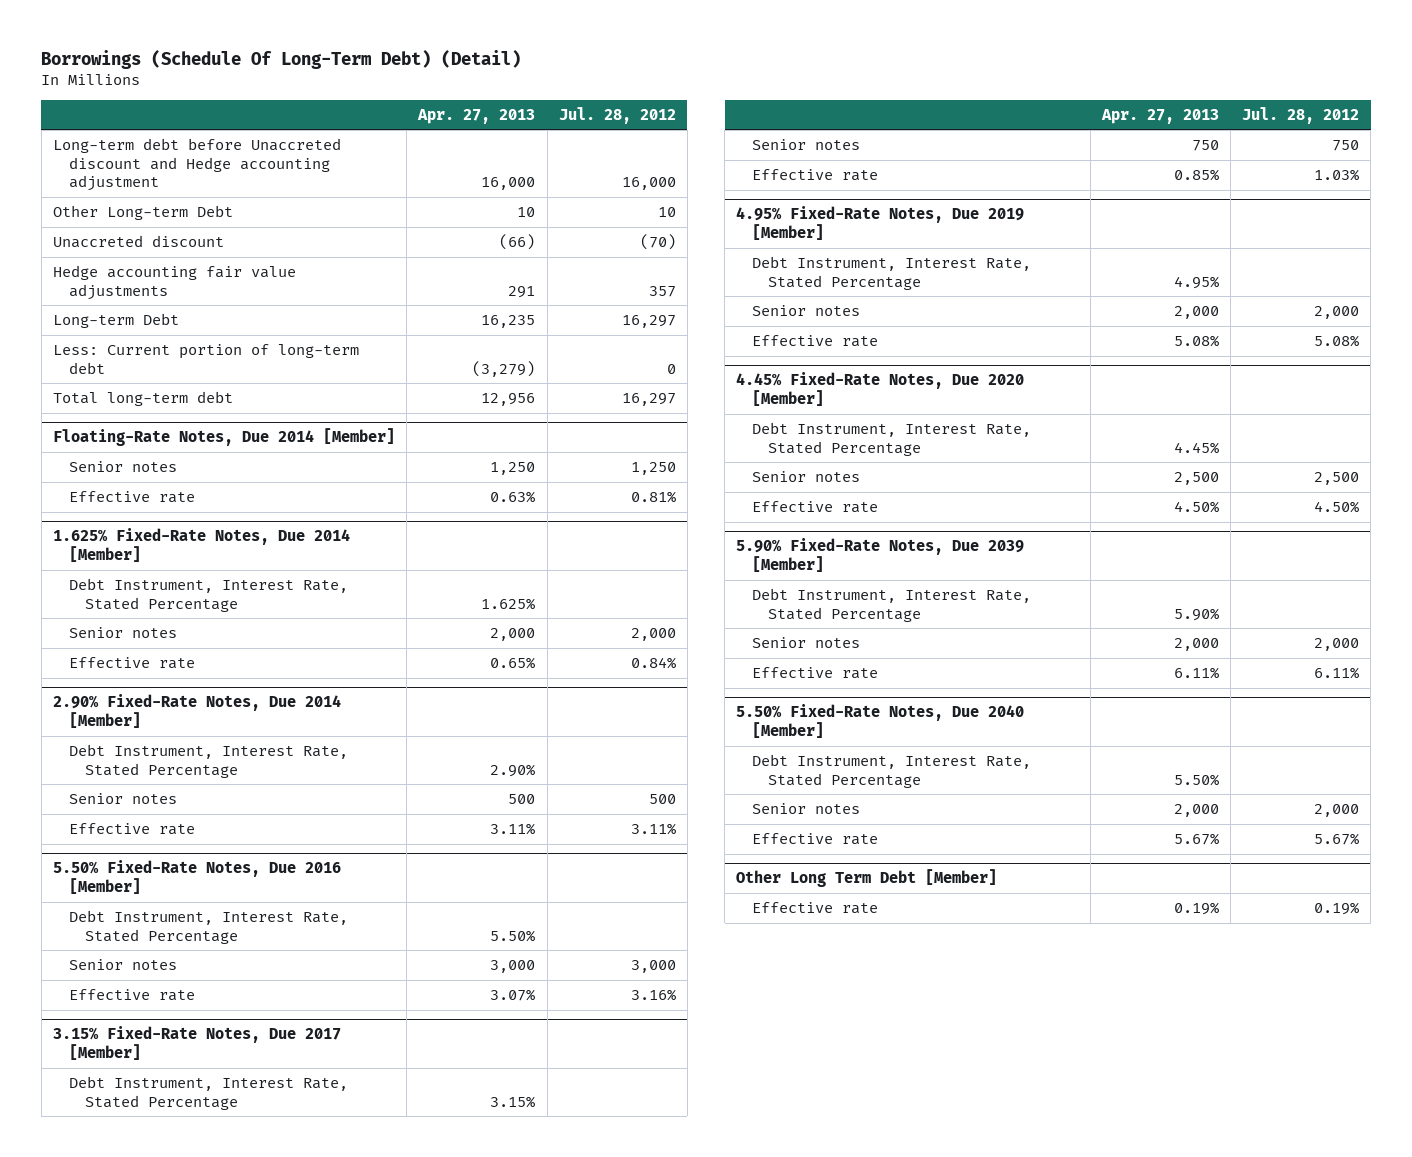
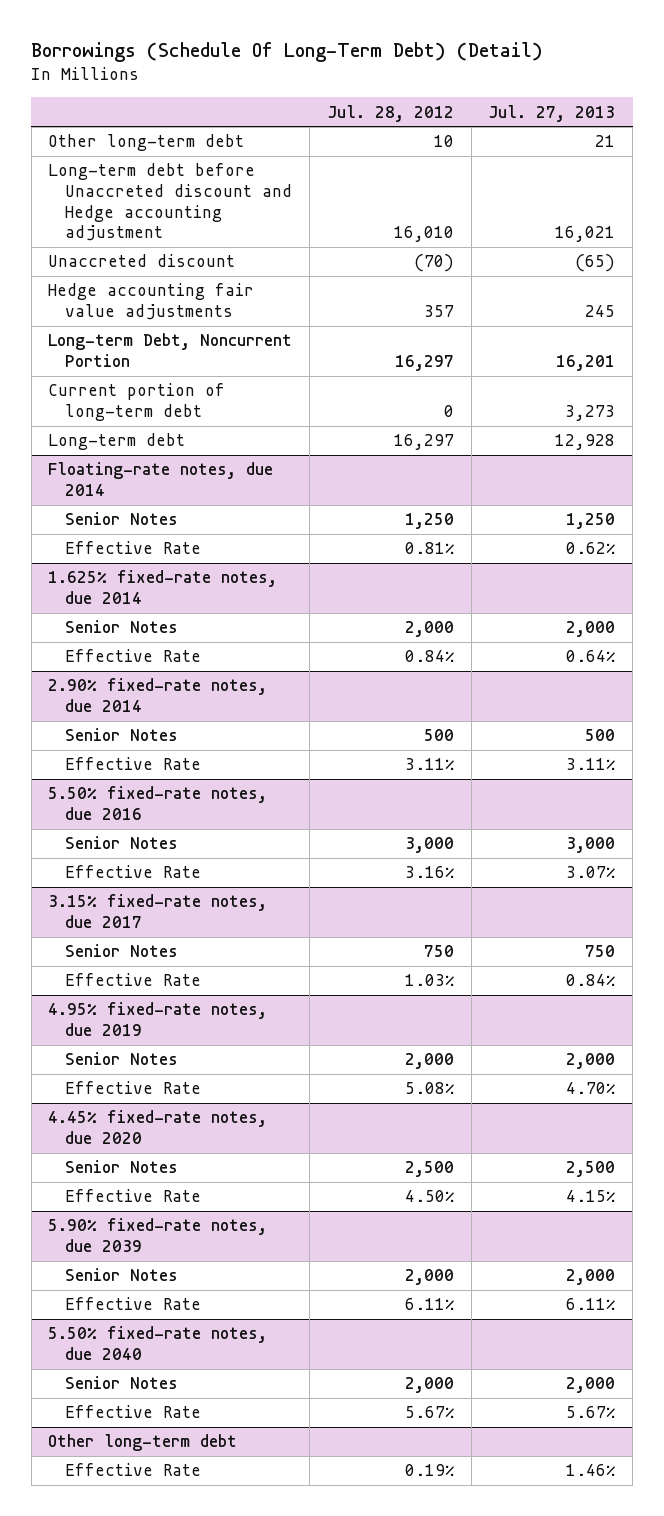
- | Apr. 27, 2013 | Jul. 28, 2012
+ | Jul. 28, 2012 | Jul. 27, 2013
- Long-term debt before Unaccreted discount and Hedge accounting adjustment | 16,000 | 16,000
- Other Long-term Debt | 10 | 10
+ Other long-term debt | 10 | 21
+ Long-term debt before Unaccreted discount and Hedge accounting adjustment | 16,010 | 16,021
- Long-term Debt | 16,235 | 16,297
- Less: Current portion of long-term debt | (3,279) | 0
- Total long-term debt | 12,956 | 16,297
- Floating-Rate Notes, Due 2014 [Member]
- Senior notes | 1,250 | 1,250
- Effective rate | 0.63% | 0.81%
- 1.625% Fixed-Rate Notes, Due 2014 [Member]
- Debt Instrument, Interest Rate, Stated Percentage | 1.625% |
- Senior notes | 2,000 | 2,000
- Effective rate | 0.65% | 0.84%
- 2.90% Fixed-Rate Notes, Due 2014 [Member]
- Debt Instrument, Interest Rate, Stated Percentage | 2.90% |
- Senior notes | 500 | 500
- Effective rate | 3.11% | 3.11%
- 5.50% Fixed-Rate Notes, Due 2016 [Member]
- Debt Instrument, Interest Rate, Stated Percentage | 5.50% |
- Senior notes | 3,000 | 3,000
- Effective rate | 3.07% | 3.16%
- 3.15% Fixed-Rate Notes, Due 2017 [Member]
- Debt Instrument, Interest Rate, Stated Percentage | 3.15% |
- Senior notes | 750 | 750
- Effective rate | 0.85% | 1.03%
- 4.95% Fixed-Rate Notes, Due 2019 [Member]
- Debt Instrument, Interest Rate, Stated Percentage | 4.95% |
- Senior notes | 2,000 | 2,000
- Effective rate | 5.08% | 5.08%
- 4.45% Fixed-Rate Notes, Due 2020 [Member]
- Debt Instrument, Interest Rate, Stated Percentage | 4.45% |
- Senior notes | 2,500 | 2,500
- Effective rate | 4.50% | 4.50%
- 5.90% Fixed-Rate Notes, Due 2039 [Member]
- Debt Instrument, Interest Rate, Stated Percentage | 5.90% |
- Senior notes | 2,000 | 2,000
- Effective rate | 6.11% | 6.11%
- 5.50% Fixed-Rate Notes, Due 2040 [Member]
- Debt Instrument, Interest Rate, Stated Percentage | 5.50% |
- Senior notes | 2,000 | 2,000
- Effective rate | 5.67% | 5.67%
- Other Long Term Debt [Member]
- Effective rate | 0.19% | 0.19%
+ Long-term Debt, Noncurrent Portion | 16,297 | 16,201
+ Current portion of long-term debt | 0 | 3,273
+ Long-term debt | 16,297 | 12,928
+ Floating-rate notes, due 2014
+ Senior Notes | 1,250 | 1,250
+ Effective Rate | 0.81% | 0.62%
+ 1.625% fixed-rate notes, due 2014
+ Senior Notes | 2,000 | 2,000
+ Effective Rate | 0.84% | 0.64%
+ 2.90% fixed-rate notes, due 2014
+ Senior Notes | 500 | 500
+ Effective Rate | 3.11% | 3.11%
+ 5.50% fixed-rate notes, due 2016
+ Senior Notes | 3,000 | 3,000
+ Effective Rate | 3.16% | 3.07%
+ 3.15% fixed-rate notes, due 2017
+ Senior Notes | 750 | 750
+ Effective Rate | 1.03% | 0.84%
+ 4.95% fixed-rate notes, due 2019
+ Senior Notes | 2,000 | 2,000
+ Effective Rate | 5.08% | 4.70%
+ 4.45% fixed-rate notes, due 2020
+ Senior Notes | 2,500 | 2,500
+ Effective Rate | 4.50% | 4.15%
+ 5.90% fixed-rate notes, due 2039
+ Senior Notes | 2,000 | 2,000
+ Effective Rate | 6.11% | 6.11%
+ 5.50% fixed-rate notes, due 2040
+ Senior Notes | 2,000 | 2,000
+ Effective Rate | 5.67% | 5.67%
+ Other long-term debt
+ Effective Rate | 0.19% | 1.46%

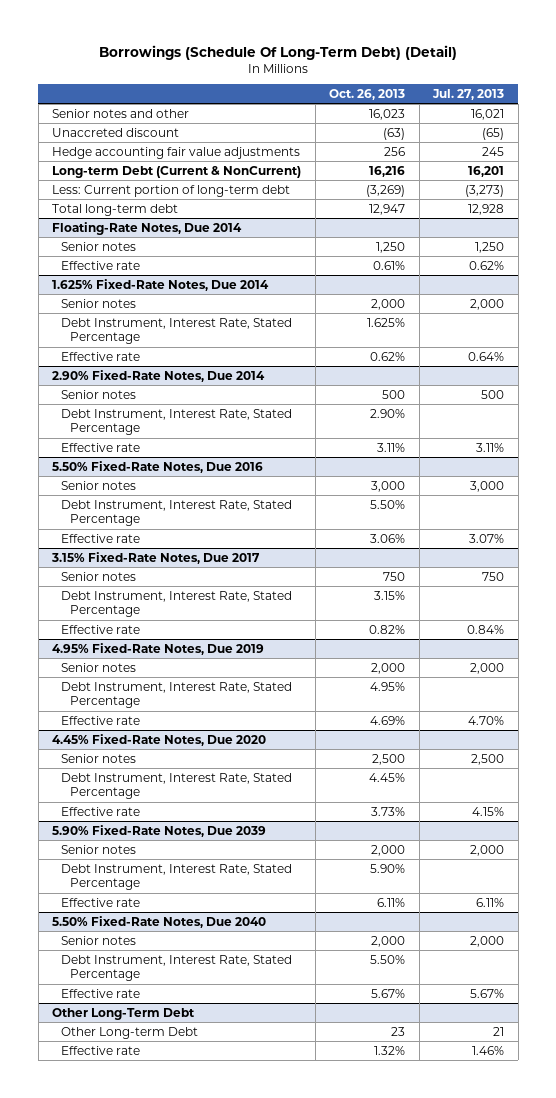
- | Jul. 28, 2012 | Jul. 27, 2013
+ | Oct. 26, 2013 | Jul. 27, 2013
- Other long-term debt | 10 | 21
- Long-term debt before Unaccreted discount and Hedge accounting adjustment | 16,010 | 16,021
+ Senior notes and other | 16,023 | 16,021
- Long-term Debt, Noncurrent Portion | 16,297 | 16,201
- Current portion of long-term debt | 0 | 3,273
- Long-term debt | 16,297 | 12,928
- Floating-rate notes, due 2014
- Senior Notes | 1,250 | 1,250
- Effective Rate | 0.81% | 0.62%
- 1.625% fixed-rate notes, due 2014
- Senior Notes | 2,000 | 2,000
- Effective Rate | 0.84% | 0.64%
- 2.90% fixed-rate notes, due 2014
- Senior Notes | 500 | 500
- Effective Rate | 3.11% | 3.11%
- 5.50% fixed-rate notes, due 2016
- Senior Notes | 3,000 | 3,000
- Effective Rate | 3.16% | 3.07%
- 3.15% fixed-rate notes, due 2017
- Senior Notes | 750 | 750
- Effective Rate | 1.03% | 0.84%
- 4.95% fixed-rate notes, due 2019
- Senior Notes | 2,000 | 2,000
- Effective Rate | 5.08% | 4.70%
- 4.45% fixed-rate notes, due 2020
- Senior Notes | 2,500 | 2,500
- Effective Rate | 4.50% | 4.15%
- 5.90% fixed-rate notes, due 2039
- Senior Notes | 2,000 | 2,000
- Effective Rate | 6.11% | 6.11%
- 5.50% fixed-rate notes, due 2040
- Senior Notes | 2,000 | 2,000
- Effective Rate | 5.67% | 5.67%
- Other long-term debt
- Effective Rate | 0.19% | 1.46%
+ Long-term Debt (Current & NonCurrent) | 16,216 | 16,201
+ Less: Current portion of long-term debt | (3,269) | (3,273)
+ Total long-term debt | 12,947 | 12,928
+ Floating-Rate Notes, Due 2014
+ Senior notes | 1,250 | 1,250
+ Effective rate | 0.61% | 0.62%
+ 1.625% Fixed-Rate Notes, Due 2014
+ Senior notes | 2,000 | 2,000
+ Debt Instrument, Interest Rate, Stated Percentage | 1.625% |
+ Effective rate | 0.62% | 0.64%
+ 2.90% Fixed-Rate Notes, Due 2014
+ Senior notes | 500 | 500
+ Debt Instrument, Interest Rate, Stated Percentage | 2.90% |
+ Effective rate | 3.11% | 3.11%
+ 5.50% Fixed-Rate Notes, Due 2016
+ Senior notes | 3,000 | 3,000
+ Debt Instrument, Interest Rate, Stated Percentage | 5.50% |
+ Effective rate | 3.06% | 3.07%
+ 3.15% Fixed-Rate Notes, Due 2017
+ Senior notes | 750 | 750
+ Debt Instrument, Interest Rate, Stated Percentage | 3.15% |
+ Effective rate | 0.82% | 0.84%
+ 4.95% Fixed-Rate Notes, Due 2019
+ Senior notes | 2,000 | 2,000
+ Debt Instrument, Interest Rate, Stated Percentage | 4.95% |
+ Effective rate | 4.69% | 4.70%
+ 4.45% Fixed-Rate Notes, Due 2020
+ Senior notes | 2,500 | 2,500
+ Debt Instrument, Interest Rate, Stated Percentage | 4.45% |
+ Effective rate | 3.73% | 4.15%
+ 5.90% Fixed-Rate Notes, Due 2039
+ Senior notes | 2,000 | 2,000
+ Debt Instrument, Interest Rate, Stated Percentage | 5.90% |
+ Effective rate | 6.11% | 6.11%
+ 5.50% Fixed-Rate Notes, Due 2040
+ Senior notes | 2,000 | 2,000
+ Debt Instrument, Interest Rate, Stated Percentage | 5.50% |
+ Effective rate | 5.67% | 5.67%
+ Other Long-Term Debt
+ Other Long-term Debt | 23 | 21
+ Effective rate | 1.32% | 1.46%

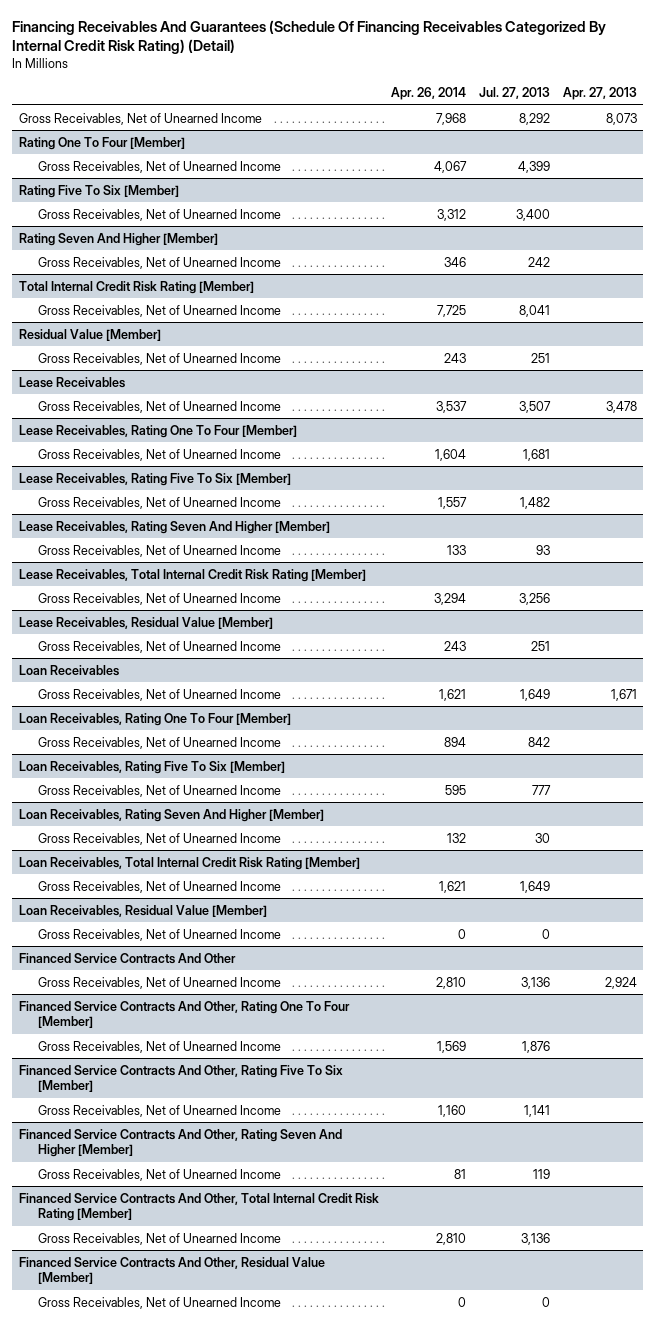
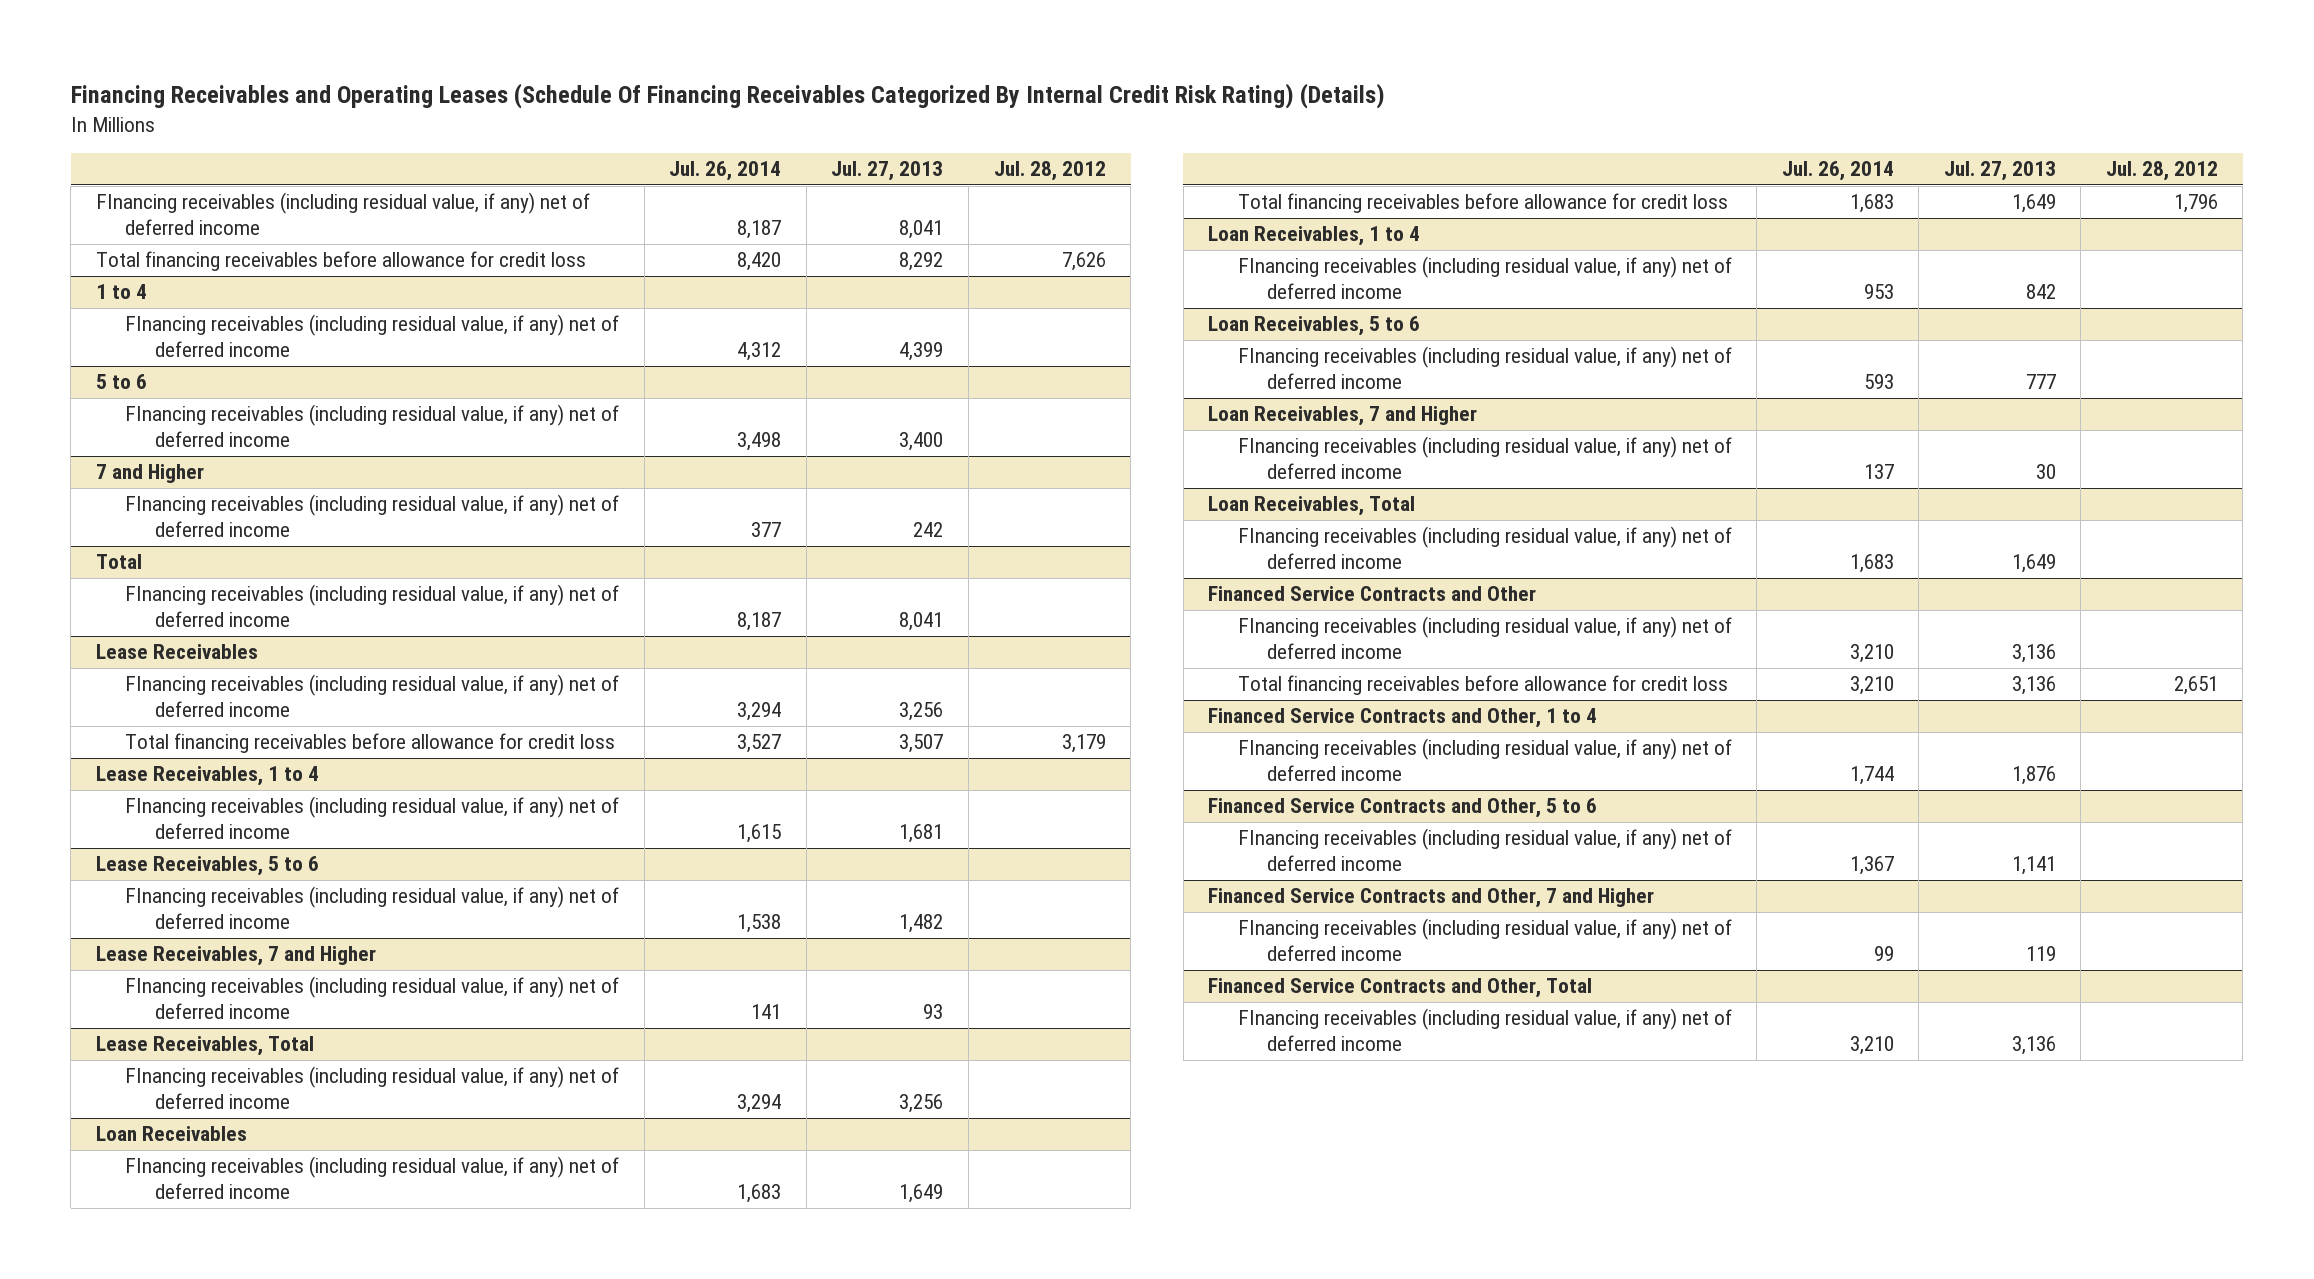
- Financing Receivables And Guarantees (Schedule Of Financing Receivables Categorized By Internal Credit Risk Rating) (Detail)
+ Financing Receivables and Operating Leases (Schedule Of Financing Receivables Categorized By Internal Credit Risk Rating) (Details)
- | Apr. 26, 2014 | Jul. 27, 2013 | Apr. 27, 2013
+ | Jul. 26, 2014 | Jul. 27, 2013 | Jul. 28, 2012
- Gross Receivables, Net of Unearned Income | 7,968 | 8,292 | 8,073
- Rating One To Four [Member]
- Gross Receivables, Net of Unearned Income | 4,067 | 4,399 |
- Rating Five To Six [Member]
- Gross Receivables, Net of Unearned Income | 3,312 | 3,400 |
- Rating Seven And Higher [Member]
- Gross Receivables, Net of Unearned Income | 346 | 242 |
- Total Internal Credit Risk Rating [Member]
- Gross Receivables, Net of Unearned Income | 7,725 | 8,041 |
- Residual Value [Member]
- Gross Receivables, Net of Unearned Income | 243 | 251 |
+ FInancing receivables (including residual value, if any) net of deferred income | 8,187 | 8,041 |
+ Total financing receivables before allowance for credit loss | 8,420 | 8,292 | 7,626
+ 1 to 4
+ FInancing receivables (including residual value, if any) net of deferred income | 4,312 | 4,399 |
+ 5 to 6
+ FInancing receivables (including residual value, if any) net of deferred income | 3,498 | 3,400 |
+ 7 and Higher
+ FInancing receivables (including residual value, if any) net of deferred income | 377 | 242 |
+ Total
+ FInancing receivables (including residual value, if any) net of deferred income | 8,187 | 8,041 |
@ Lease Receivables
- Gross Receivables, Net of Unearned Income | 3,537 | 3,507 | 3,478
- Lease Receivables, Rating One To Four [Member]
- Gross Receivables, Net of Unearned Income | 1,604 | 1,681 |
- Lease Receivables, Rating Five To Six [Member]
- Gross Receivables, Net of Unearned Income | 1,557 | 1,482 |
- Lease Receivables, Rating Seven And Higher [Member]
- Gross Receivables, Net of Unearned Income | 133 | 93 |
- Lease Receivables, Total Internal Credit Risk Rating [Member]
- Gross Receivables, Net of Unearned Income | 3,294 | 3,256 |
- Lease Receivables, Residual Value [Member]
- Gross Receivables, Net of Unearned Income | 243 | 251 |
@ Lease Receivables
+ FInancing receivables (including residual value, if any) net of deferred income | 3,294 | 3,256 |
+ Total financing receivables before allowance for credit loss | 3,527 | 3,507 | 3,179
+ Lease Receivables, 1 to 4
+ FInancing receivables (including residual value, if any) net of deferred income | 1,615 | 1,681 |
+ Lease Receivables, 5 to 6
+ FInancing receivables (including residual value, if any) net of deferred income | 1,538 | 1,482 |
+ Lease Receivables, 7 and Higher
+ FInancing receivables (including residual value, if any) net of deferred income | 141 | 93 |
+ Lease Receivables, Total
+ FInancing receivables (including residual value, if any) net of deferred income | 3,294 | 3,256 |
@ Loan Receivables
- Gross Receivables, Net of Unearned Income | 1,621 | 1,649 | 1,671
- Loan Receivables, Rating One To Four [Member]
- Gross Receivables, Net of Unearned Income | 894 | 842 |
- Loan Receivables, Rating Five To Six [Member]
- Gross Receivables, Net of Unearned Income | 595 | 777 |
- Loan Receivables, Rating Seven And Higher [Member]
- Gross Receivables, Net of Unearned Income | 132 | 30 |
- Loan Receivables, Total Internal Credit Risk Rating [Member]
- Gross Receivables, Net of Unearned Income | 1,621 | 1,649 |
- Loan Receivables, Residual Value [Member]
- Gross Receivables, Net of Unearned Income | 0 | 0 |
- Financed Service Contracts And Other
- Gross Receivables, Net of Unearned Income | 2,810 | 3,136 | 2,924
- Financed Service Contracts And Other, Rating One To Four [Member]
- Gross Receivables, Net of Unearned Income | 1,569 | 1,876 |
- Financed Service Contracts And Other, Rating Five To Six [Member]
- Gross Receivables, Net of Unearned Income | 1,160 | 1,141 |
- Financed Service Contracts And Other, Rating Seven And Higher [Member]
- Gross Receivables, Net of Unearned Income | 81 | 119 |
- Financed Service Contracts And Other, Total Internal Credit Risk Rating [Member]
- Gross Receivables, Net of Unearned Income | 2,810 | 3,136 |
- Financed Service Contracts And Other, Residual Value [Member]
- Gross Receivables, Net of Unearned Income | 0 | 0 |
@ Loan Receivables
+ FInancing receivables (including residual value, if any) net of deferred income | 1,683 | 1,649 |
+ Total financing receivables before allowance for credit loss | 1,683 | 1,649 | 1,796
+ Loan Receivables, 1 to 4
+ FInancing receivables (including residual value, if any) net of deferred income | 953 | 842 |
+ Loan Receivables, 5 to 6
+ FInancing receivables (including residual value, if any) net of deferred income | 593 | 777 |
+ Loan Receivables, 7 and Higher
+ FInancing receivables (including residual value, if any) net of deferred income | 137 | 30 |
+ Loan Receivables, Total
+ FInancing receivables (including residual value, if any) net of deferred income | 1,683 | 1,649 |
+ Financed Service Contracts and Other
+ FInancing receivables (including residual value, if any) net of deferred income | 3,210 | 3,136 |
+ Total financing receivables before allowance for credit loss | 3,210 | 3,136 | 2,651
+ Financed Service Contracts and Other, 1 to 4
+ FInancing receivables (including residual value, if any) net of deferred income | 1,744 | 1,876 |
+ Financed Service Contracts and Other, 5 to 6
+ FInancing receivables (including residual value, if any) net of deferred income | 1,367 | 1,141 |
+ Financed Service Contracts and Other, 7 and Higher
+ FInancing receivables (including residual value, if any) net of deferred income | 99 | 119 |
+ Financed Service Contracts and Other, Total
+ FInancing receivables (including residual value, if any) net of deferred income | 3,210 | 3,136 |

